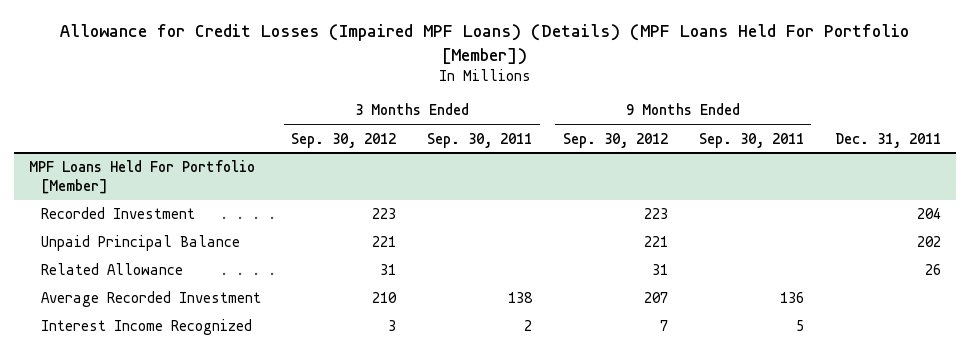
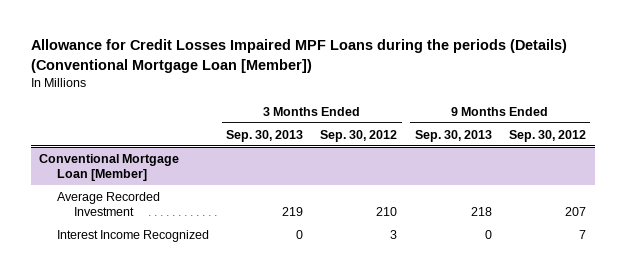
- Allowance for Credit Losses (Impaired MPF Loans) (Details) (MPF Loans Held For Portfolio [Member])
+ Allowance for Credit Losses Impaired MPF Loans during the periods (Details) (Conventional Mortgage Loan [Member])
- | 3 Months Ended Sep. 30, 2012 | 3 Months Ended Sep. 30, 2011 | 9 Months Ended Sep. 30, 2012 | 9 Months Ended Sep. 30, 2011 | Dec. 31, 2011
+ | 3 Months Ended Sep. 30, 2013 | 3 Months Ended Sep. 30, 2012 | 9 Months Ended Sep. 30, 2013 | 9 Months Ended Sep. 30, 2012
- MPF Loans Held For Portfolio [Member]
- Recorded Investment | 223 | | 223 | | 204
- Unpaid Principal Balance | 221 | | 221 | | 202
- Related Allowance | 31 | | 31 | | 26
+ Conventional Mortgage Loan [Member]

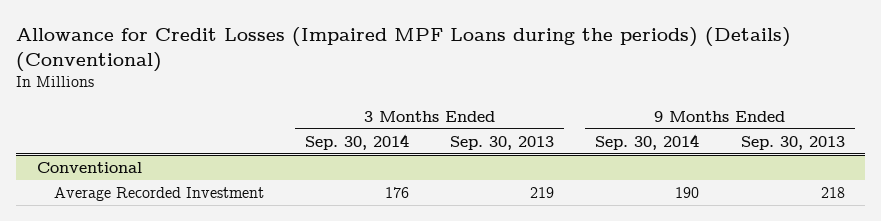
- Allowance for Credit Losses Impaired MPF Loans during the periods (Details) (Conventional Mortgage Loan [Member])
+ Allowance for Credit Losses (Impaired MPF Loans during the periods) (Details) (Conventional)
- | 3 Months Ended Sep. 30, 2013 | 3 Months Ended Sep. 30, 2012 | 9 Months Ended Sep. 30, 2013 | 9 Months Ended Sep. 30, 2012
+ | 3 Months Ended Sep. 30, 2014 | 3 Months Ended Sep. 30, 2013 | 9 Months Ended Sep. 30, 2014 | 9 Months Ended Sep. 30, 2013
- Conventional Mortgage Loan [Member]
+ Conventional
- Interest Income Recognized | 0 | 3 | 0 | 7

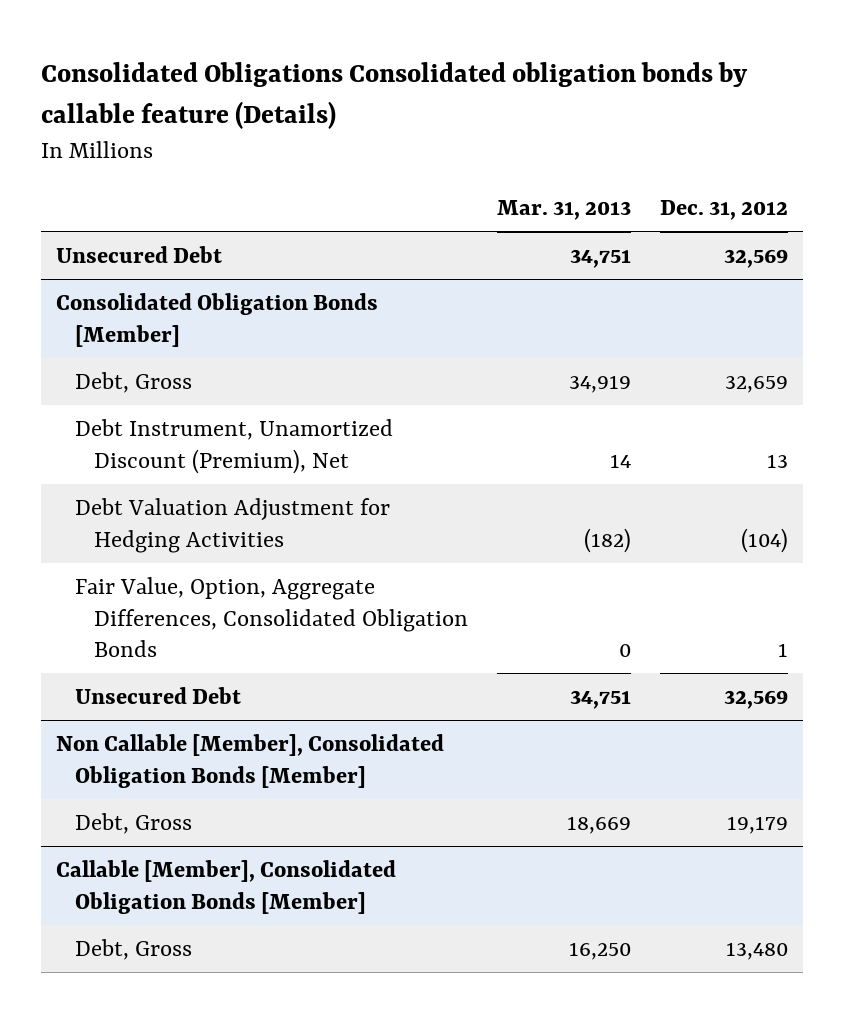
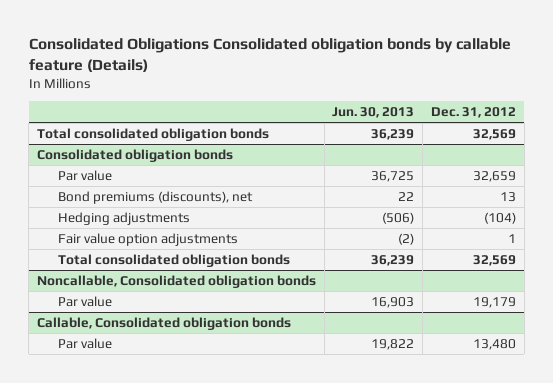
- | Mar. 31, 2013 | Dec. 31, 2012
+ | Jun. 30, 2013 | Dec. 31, 2012
- Unsecured Debt | 34,751 | 32,569
- Consolidated Obligation Bonds [Member]
- Debt, Gross | 34,919 | 32,659
- Debt Instrument, Unamortized Discount (Premium), Net | 14 | 13
- Debt Valuation Adjustment for Hedging Activities | (182) | (104)
- Fair Value, Option, Aggregate Differences, Consolidated Obligation Bonds | 0 | 1
- Unsecured Debt | 34,751 | 32,569
- Non Callable [Member], Consolidated Obligation Bonds [Member]
- Debt, Gross | 18,669 | 19,179
- Callable [Member], Consolidated Obligation Bonds [Member]
- Debt, Gross | 16,250 | 13,480
+ Total consolidated obligation bonds | 36,239 | 32,569
+ Consolidated obligation bonds
+ Par value | 36,725 | 32,659
+ Bond premiums (discounts), net | 22 | 13
+ Hedging adjustments | (506) | (104)
+ Fair value option adjustments | (2) | 1
+ Total consolidated obligation bonds | 36,239 | 32,569
+ Noncallable, Consolidated obligation bonds
+ Par value | 16,903 | 19,179
+ Callable, Consolidated obligation bonds
+ Par value | 19,822 | 13,480

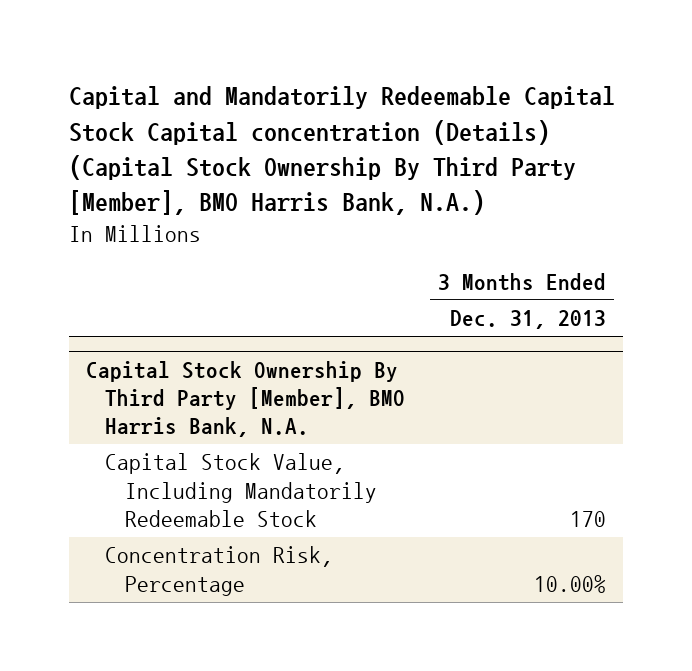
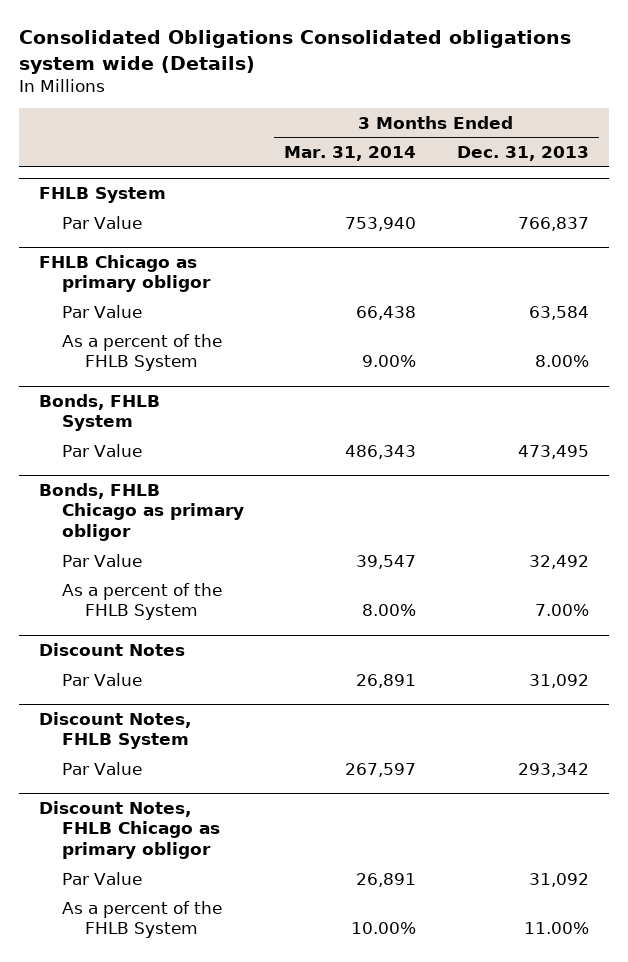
- Capital and Mandatorily Redeemable Capital Stock Capital concentration (Details) (Capital Stock Ownership By Third Party [Member], BMO Harris Bank, N.A.)
+ Consolidated Obligations Consolidated obligations system wide (Details)
- | 3 Months Ended Dec. 31, 2013
+ | 3 Months Ended Mar. 31, 2014 | 3 Months Ended Dec. 31, 2013
- Capital Stock Ownership By Third Party [Member], BMO Harris Bank, N.A.
- Capital Stock Value, Including Mandatorily Redeemable Stock | 170
- Concentration Risk, Percentage | 10.00%
+ FHLB System
+ Par Value | 753,940 | 766,837
+ FHLB Chicago as primary obligor
+ Par Value | 66,438 | 63,584
+ As a percent of the FHLB System | 9.00% | 8.00%
+ Bonds, FHLB System
+ Par Value | 486,343 | 473,495
+ Bonds, FHLB Chicago as primary obligor
+ Par Value | 39,547 | 32,492
+ As a percent of the FHLB System | 8.00% | 7.00%
+ Discount Notes
+ Par Value | 26,891 | 31,092
+ Discount Notes, FHLB System
+ Par Value | 267,597 | 293,342
+ Discount Notes, FHLB Chicago as primary obligor
+ Par Value | 26,891 | 31,092
+ As a percent of the FHLB System | 10.00% | 11.00%

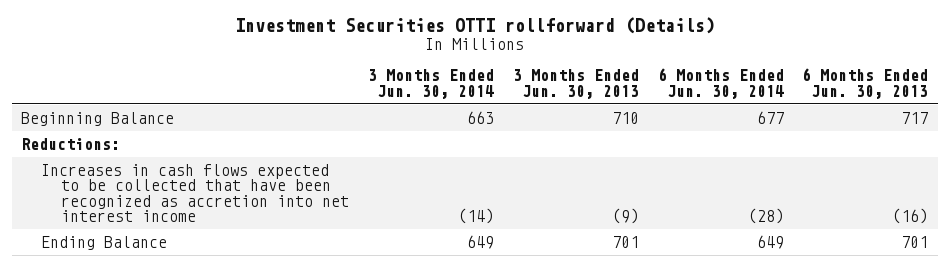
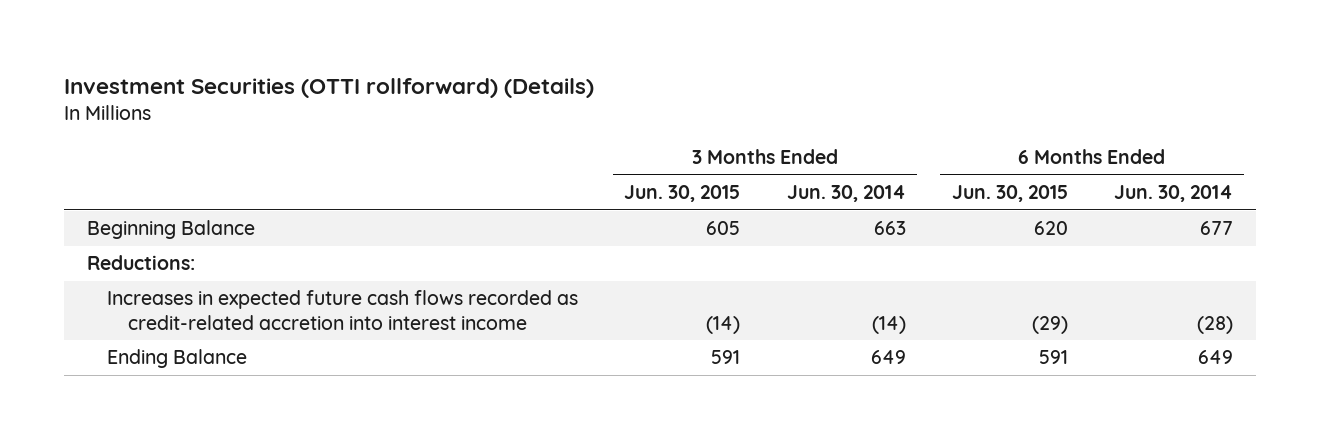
- Investment Securities OTTI rollforward (Details)
+ Investment Securities (OTTI rollforward) (Details)
- | 3 Months Ended Jun. 30, 2014 | 3 Months Ended Jun. 30, 2013 | 6 Months Ended Jun. 30, 2014 | 6 Months Ended Jun. 30, 2013
+ | 3 Months Ended Jun. 30, 2015 | 3 Months Ended Jun. 30, 2014 | 6 Months Ended Jun. 30, 2015 | 6 Months Ended Jun. 30, 2014
- Increases in cash flows expected to be collected that have been recognized as accretion into net interest income | (14) | (9) | (28) | (16)
+ Increases in expected future cash flows recorded as credit-related accretion into interest income | (14) | (14) | (29) | (28)

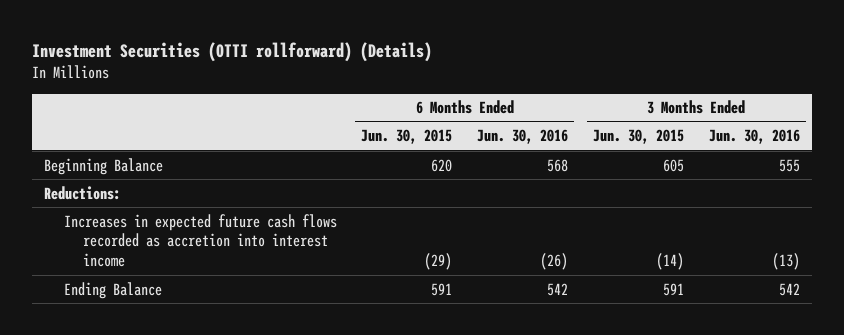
- | 3 Months Ended Jun. 30, 2015 | 3 Months Ended Jun. 30, 2014 | 6 Months Ended Jun. 30, 2015 | 6 Months Ended Jun. 30, 2014
+ | 6 Months Ended Jun. 30, 2015 | 6 Months Ended Jun. 30, 2016 | 3 Months Ended Jun. 30, 2015 | 3 Months Ended Jun. 30, 2016
- Increases in expected future cash flows recorded as credit-related accretion into interest income | (14) | (14) | (29) | (28)
+ Increases in expected future cash flows recorded as accretion into interest income | (29) | (26) | (14) | (13)

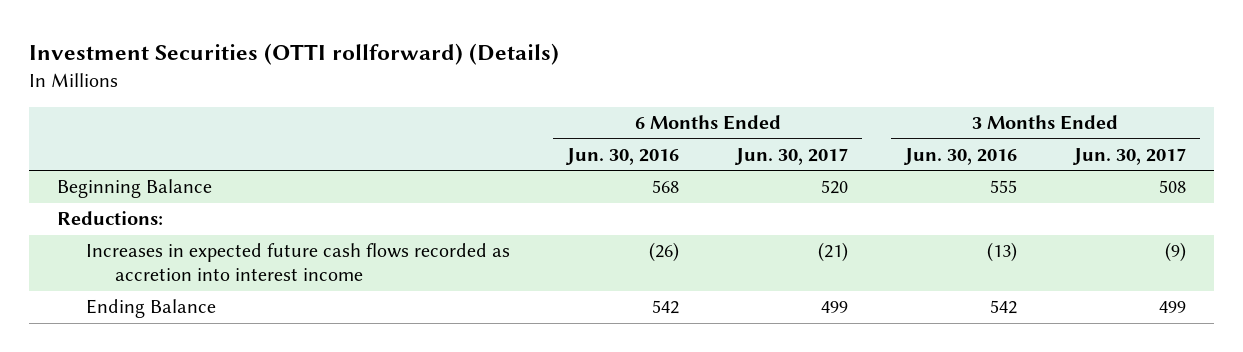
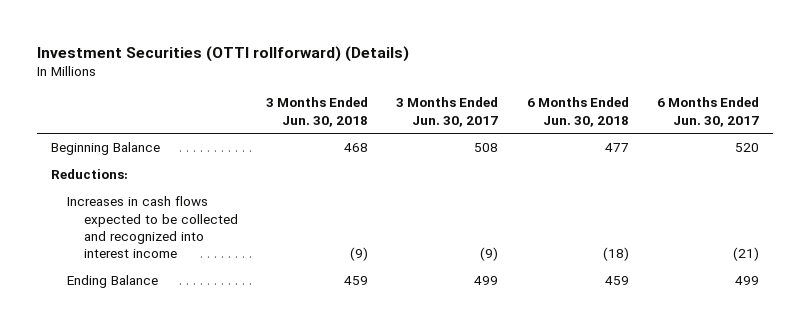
- | 6 Months Ended Jun. 30, 2016 | 6 Months Ended Jun. 30, 2017 | 3 Months Ended Jun. 30, 2016 | 3 Months Ended Jun. 30, 2017
+ | 3 Months Ended Jun. 30, 2018 | 3 Months Ended Jun. 30, 2017 | 6 Months Ended Jun. 30, 2018 | 6 Months Ended Jun. 30, 2017
- Increases in expected future cash flows recorded as accretion into interest income | (26) | (21) | (13) | (9)
+ Increases in cash flows expected to be collected and recognized into interest income | (9) | (9) | (18) | (21)

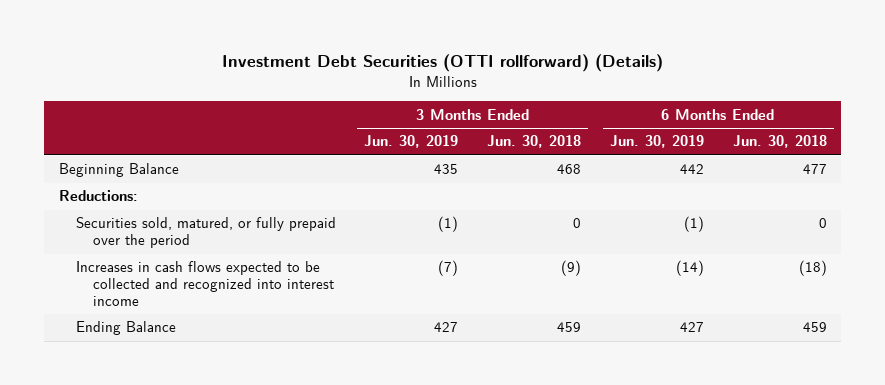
- Investment Securities (OTTI rollforward) (Details)
+ Investment Debt Securities (OTTI rollforward) (Details)
- | 3 Months Ended Jun. 30, 2018 | 3 Months Ended Jun. 30, 2017 | 6 Months Ended Jun. 30, 2018 | 6 Months Ended Jun. 30, 2017
+ | 3 Months Ended Jun. 30, 2019 | 3 Months Ended Jun. 30, 2018 | 6 Months Ended Jun. 30, 2019 | 6 Months Ended Jun. 30, 2018
+ Securities sold, matured, or fully prepaid over the period | (1) | 0 | (1) | 0

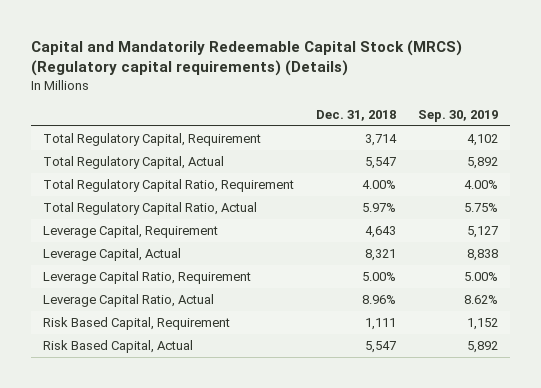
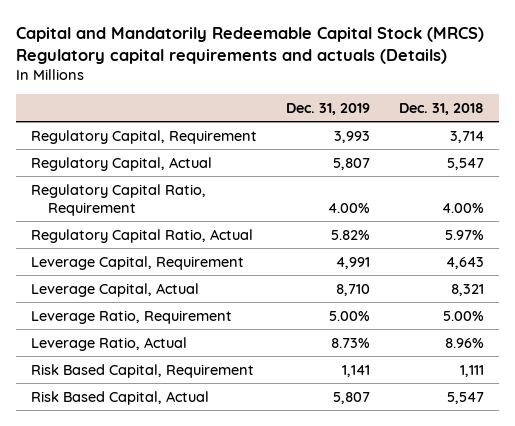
- Capital and Mandatorily Redeemable Capital Stock (MRCS) (Regulatory capital requirements) (Details)
+ Capital and Mandatorily Redeemable Capital Stock (MRCS) Regulatory capital requirements and actuals (Details)
- | Dec. 31, 2018 | Sep. 30, 2019
+ | Dec. 31, 2019 | Dec. 31, 2018
- Total Regulatory Capital, Requirement | 3,714 | 4,102
- Total Regulatory Capital, Actual | 5,547 | 5,892
- Total Regulatory Capital Ratio, Requirement | 4.00% | 4.00%
- Total Regulatory Capital Ratio, Actual | 5.97% | 5.75%
+ Regulatory Capital, Requirement | 3,993 | 3,714
+ Regulatory Capital, Actual | 5,807 | 5,547
+ Regulatory Capital Ratio, Requirement | 4.00% | 4.00%
+ Regulatory Capital Ratio, Actual | 5.82% | 5.97%
- Leverage Capital Ratio, Requirement | 5.00% | 5.00%
- Leverage Capital Ratio, Actual | 8.96% | 8.62%
+ Leverage Ratio, Requirement | 5.00% | 5.00%
+ Leverage Ratio, Actual | 8.73% | 8.96%

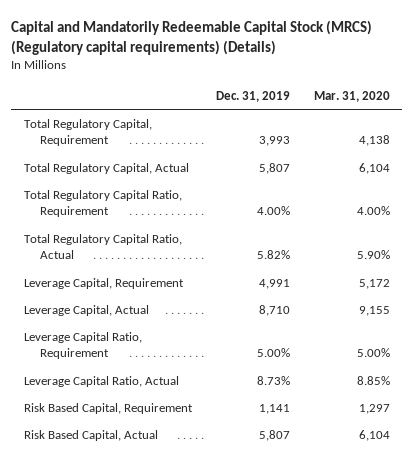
- Capital and Mandatorily Redeemable Capital Stock (MRCS) Regulatory capital requirements and actuals (Details)
+ Capital and Mandatorily Redeemable Capital Stock (MRCS) (Regulatory capital requirements) (Details)
- | Dec. 31, 2019 | Dec. 31, 2018
+ | Dec. 31, 2019 | Mar. 31, 2020
- Regulatory Capital, Requirement | 3,993 | 3,714
- Regulatory Capital, Actual | 5,807 | 5,547
- Regulatory Capital Ratio, Requirement | 4.00% | 4.00%
- Regulatory Capital Ratio, Actual | 5.82% | 5.97%
+ Total Regulatory Capital, Requirement | 3,993 | 4,138
+ Total Regulatory Capital, Actual | 5,807 | 6,104
+ Total Regulatory Capital Ratio, Requirement | 4.00% | 4.00%
+ Total Regulatory Capital Ratio, Actual | 5.82% | 5.90%
- Leverage Ratio, Requirement | 5.00% | 5.00%
- Leverage Ratio, Actual | 8.73% | 8.96%
+ Leverage Capital Ratio, Requirement | 5.00% | 5.00%
+ Leverage Capital Ratio, Actual | 8.73% | 8.85%

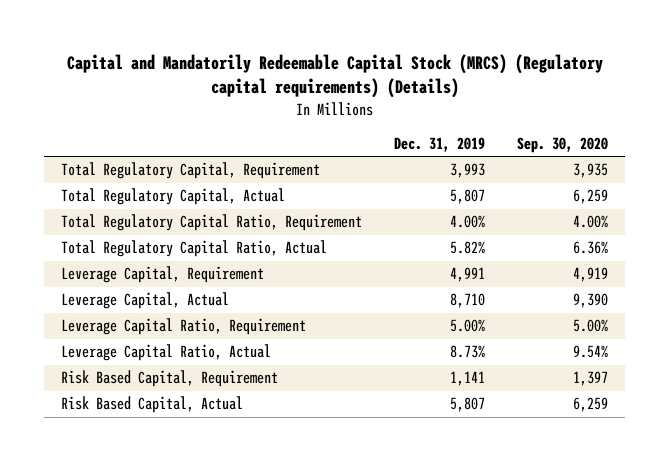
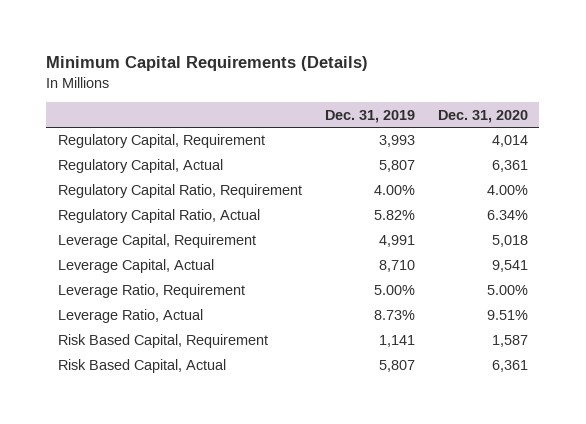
- Capital and Mandatorily Redeemable Capital Stock (MRCS) (Regulatory capital requirements) (Details)
+ Minimum Capital Requirements (Details)
- | Dec. 31, 2019 | Sep. 30, 2020
+ | Dec. 31, 2019 | Dec. 31, 2020
- Total Regulatory Capital, Requirement | 3,993 | 3,935
- Total Regulatory Capital, Actual | 5,807 | 6,259
- Total Regulatory Capital Ratio, Requirement | 4.00% | 4.00%
- Total Regulatory Capital Ratio, Actual | 5.82% | 6.36%
+ Regulatory Capital, Requirement | 3,993 | 4,014
+ Regulatory Capital, Actual | 5,807 | 6,361
+ Regulatory Capital Ratio, Requirement | 4.00% | 4.00%
+ Regulatory Capital Ratio, Actual | 5.82% | 6.34%
- Leverage Capital Ratio, Requirement | 5.00% | 5.00%
- Leverage Capital Ratio, Actual | 8.73% | 9.54%
+ Leverage Ratio, Requirement | 5.00% | 5.00%
+ Leverage Ratio, Actual | 8.73% | 9.51%

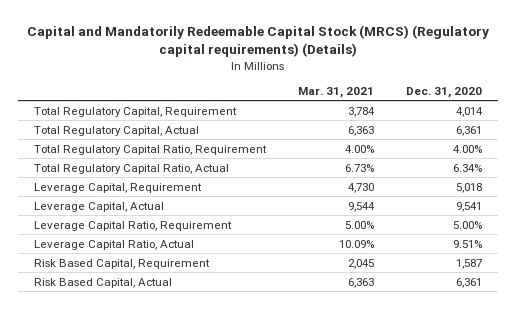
- Minimum Capital Requirements (Details)
+ Capital and Mandatorily Redeemable Capital Stock (MRCS) (Regulatory capital requirements) (Details)
- | Dec. 31, 2019 | Dec. 31, 2020
+ | Mar. 31, 2021 | Dec. 31, 2020
- Regulatory Capital, Requirement | 3,993 | 4,014
- Regulatory Capital, Actual | 5,807 | 6,361
- Regulatory Capital Ratio, Requirement | 4.00% | 4.00%
- Regulatory Capital Ratio, Actual | 5.82% | 6.34%
+ Total Regulatory Capital, Requirement | 3,784 | 4,014
+ Total Regulatory Capital, Actual | 6,363 | 6,361
+ Total Regulatory Capital Ratio, Requirement | 4.00% | 4.00%
+ Total Regulatory Capital Ratio, Actual | 6.73% | 6.34%
- Leverage Ratio, Requirement | 5.00% | 5.00%
- Leverage Ratio, Actual | 8.73% | 9.51%
+ Leverage Capital Ratio, Requirement | 5.00% | 5.00%
+ Leverage Capital Ratio, Actual | 10.09% | 9.51%

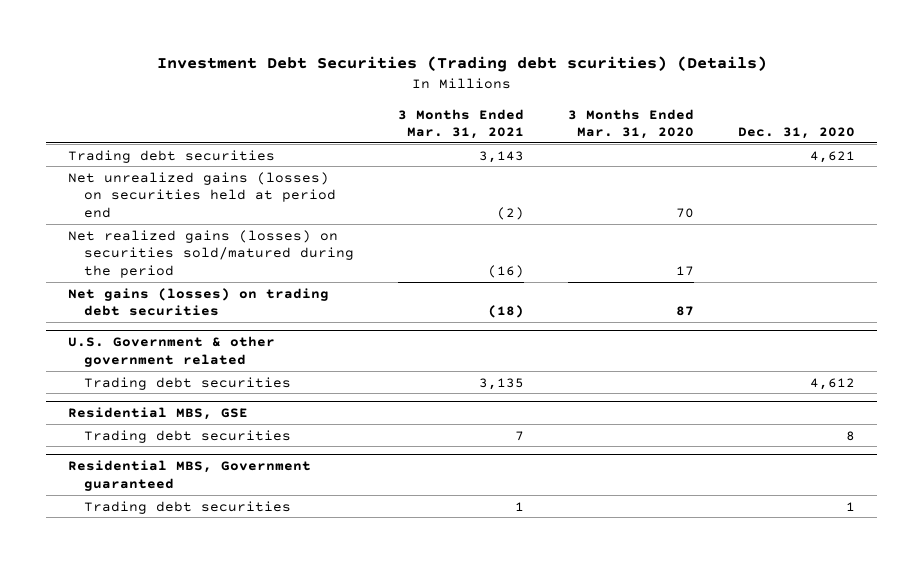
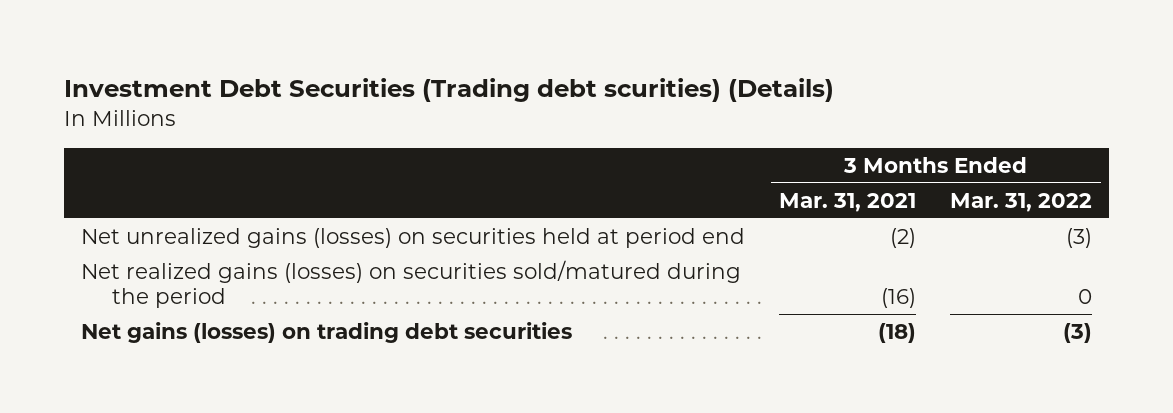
- | 3 Months Ended Mar. 31, 2021 | 3 Months Ended Mar. 31, 2020 | Dec. 31, 2020
+ | 3 Months Ended Mar. 31, 2021 | 3 Months Ended Mar. 31, 2022
- Trading debt securities | 3,143 | | 4,621
- U.S. Government & other government related
- Trading debt securities | 3,135 | | 4,612
- Residential MBS, GSE
- Trading debt securities | 7 | | 8
- Residential MBS, Government guaranteed
- Trading debt securities | 1 | | 1

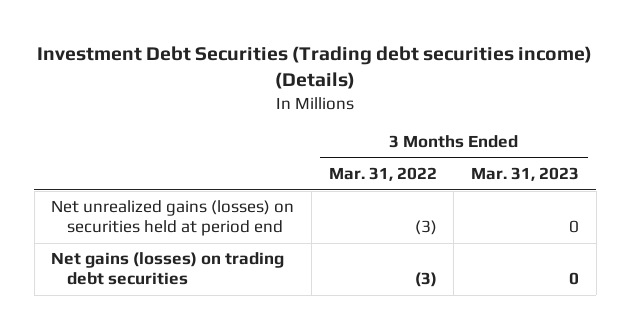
- Investment Debt Securities (Trading debt scurities) (Details)
+ Investment Debt Securities (Trading debt securities income) (Details)
- | 3 Months Ended Mar. 31, 2021 | 3 Months Ended Mar. 31, 2022
+ | 3 Months Ended Mar. 31, 2022 | 3 Months Ended Mar. 31, 2023
- Net realized gains (losses) on securities sold/matured during the period | (16) | 0

